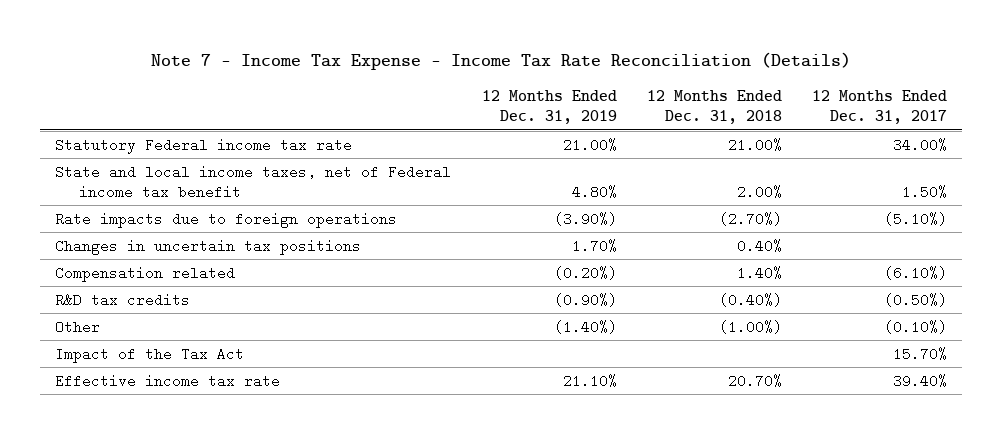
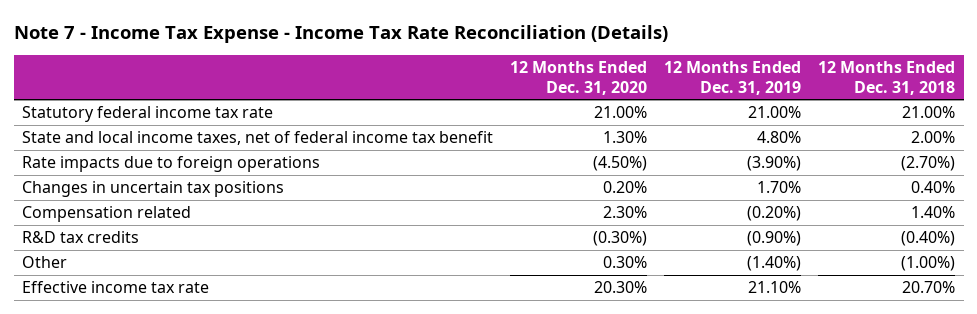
- | 12 Months Ended Dec. 31, 2019 | 12 Months Ended Dec. 31, 2018 | 12 Months Ended Dec. 31, 2017
+ | 12 Months Ended Dec. 31, 2020 | 12 Months Ended Dec. 31, 2019 | 12 Months Ended Dec. 31, 2018
- Statutory Federal income tax rate | 21.00% | 21.00% | 34.00%
- State and local income taxes, net of Federal income tax benefit | 4.80% | 2.00% | 1.50%
+ Statutory federal income tax rate | 21.00% | 21.00% | 21.00%
+ State and local income taxes, net of federal income tax benefit | 1.30% | 4.80% | 2.00%
- Impact of the Tax Act | | | 15.70%

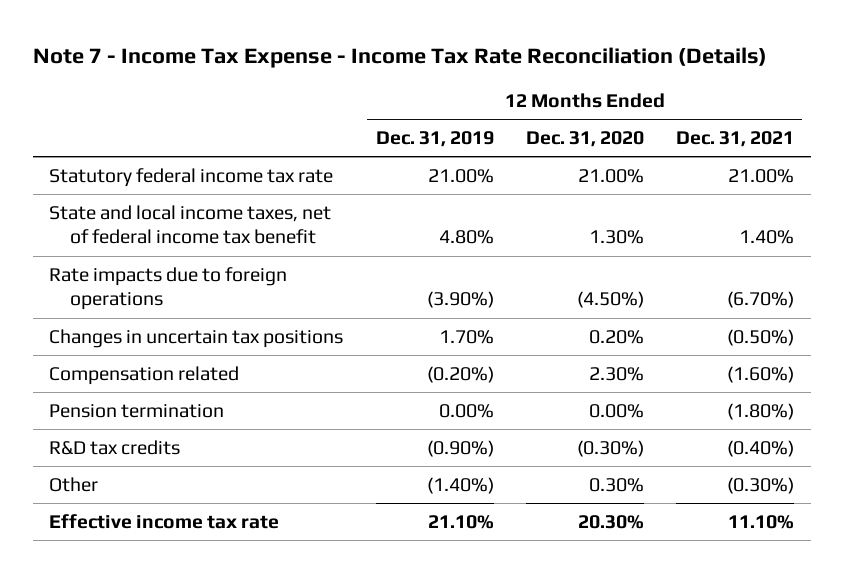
- | 12 Months Ended Dec. 31, 2020 | 12 Months Ended Dec. 31, 2019 | 12 Months Ended Dec. 31, 2018
+ | 12 Months Ended Dec. 31, 2019 | 12 Months Ended Dec. 31, 2020 | 12 Months Ended Dec. 31, 2021
+ Pension termination | 0.00% | 0.00% | (1.80%)

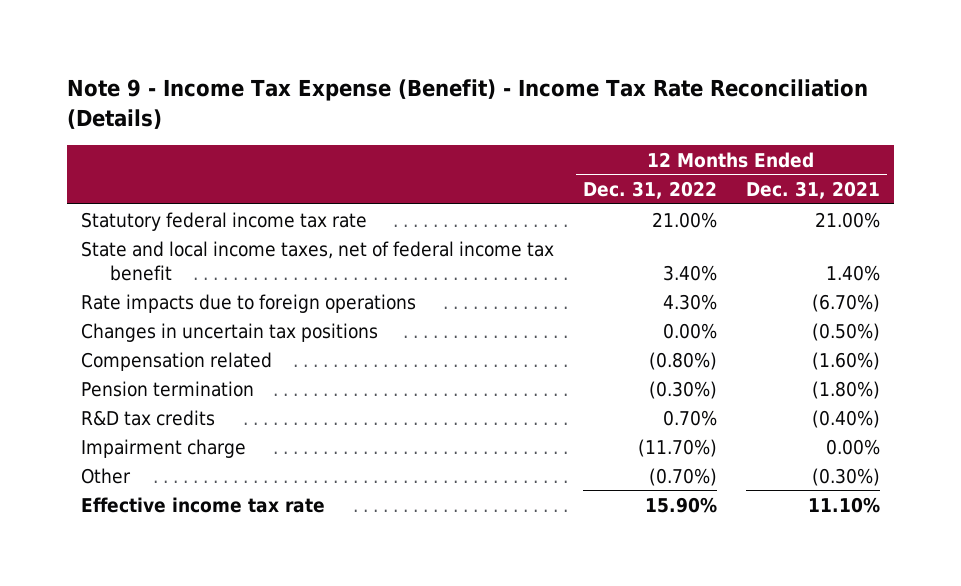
- Note 7 - Income Tax Expense - Income Tax Rate Reconciliation (Details)
+ Note 9 - Income Tax Expense (Benefit) - Income Tax Rate Reconciliation (Details)
- | 12 Months Ended Dec. 31, 2019 | 12 Months Ended Dec. 31, 2020 | 12 Months Ended Dec. 31, 2021
+ | 12 Months Ended Dec. 31, 2022 | 12 Months Ended Dec. 31, 2021
+ Impairment charge | (11.70%) | 0.00%

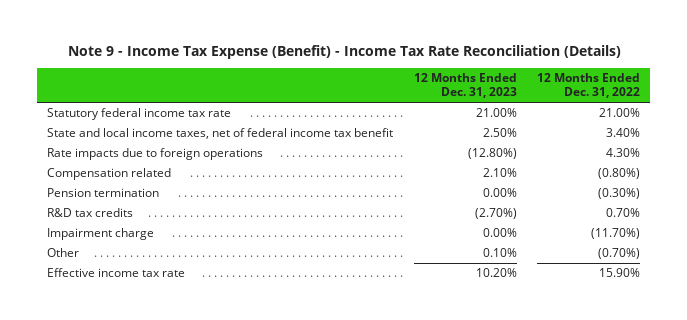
- | 12 Months Ended Dec. 31, 2022 | 12 Months Ended Dec. 31, 2021
+ | 12 Months Ended Dec. 31, 2023 | 12 Months Ended Dec. 31, 2022
- Changes in uncertain tax positions | 0.00% | (0.50%)

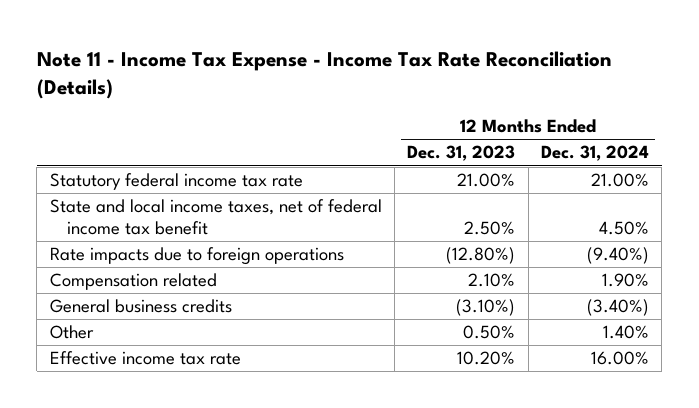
- Note 9 - Income Tax Expense (Benefit) - Income Tax Rate Reconciliation (Details)
+ Note 11 - Income Tax Expense - Income Tax Rate Reconciliation (Details)
- | 12 Months Ended Dec. 31, 2023 | 12 Months Ended Dec. 31, 2022
+ | 12 Months Ended Dec. 31, 2023 | 12 Months Ended Dec. 31, 2024
- Pension termination | 0.00% | (0.30%)
- R&D tax credits | (2.70%) | 0.70%
- Impairment charge | 0.00% | (11.70%)
- Other | 0.10% | (0.70%)
+ General business credits | (3.10%) | (3.40%)
+ Other | 0.50% | 1.40%

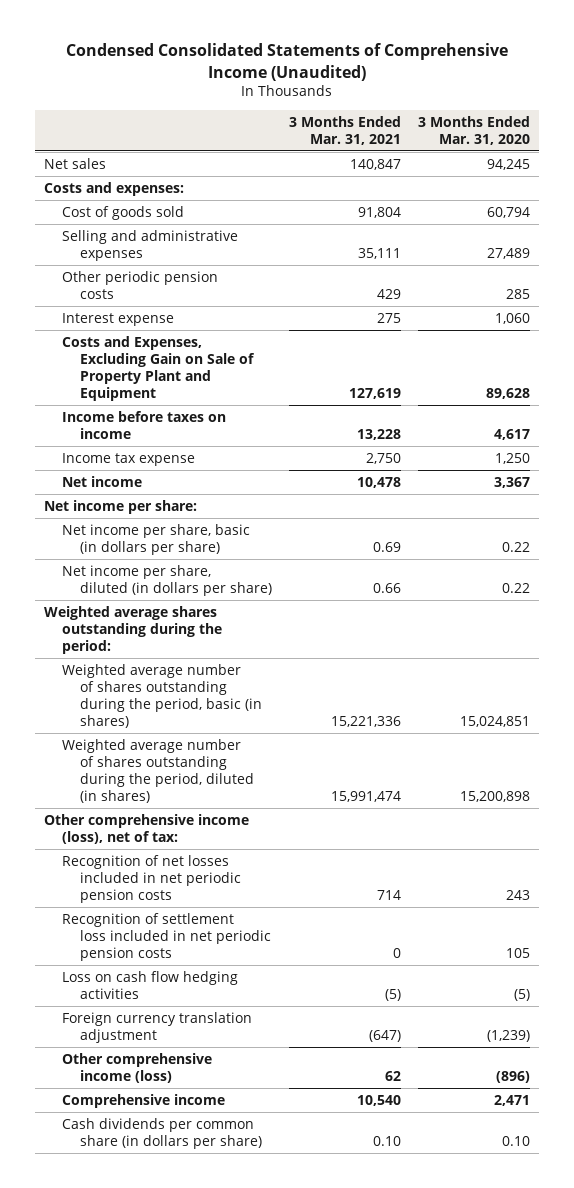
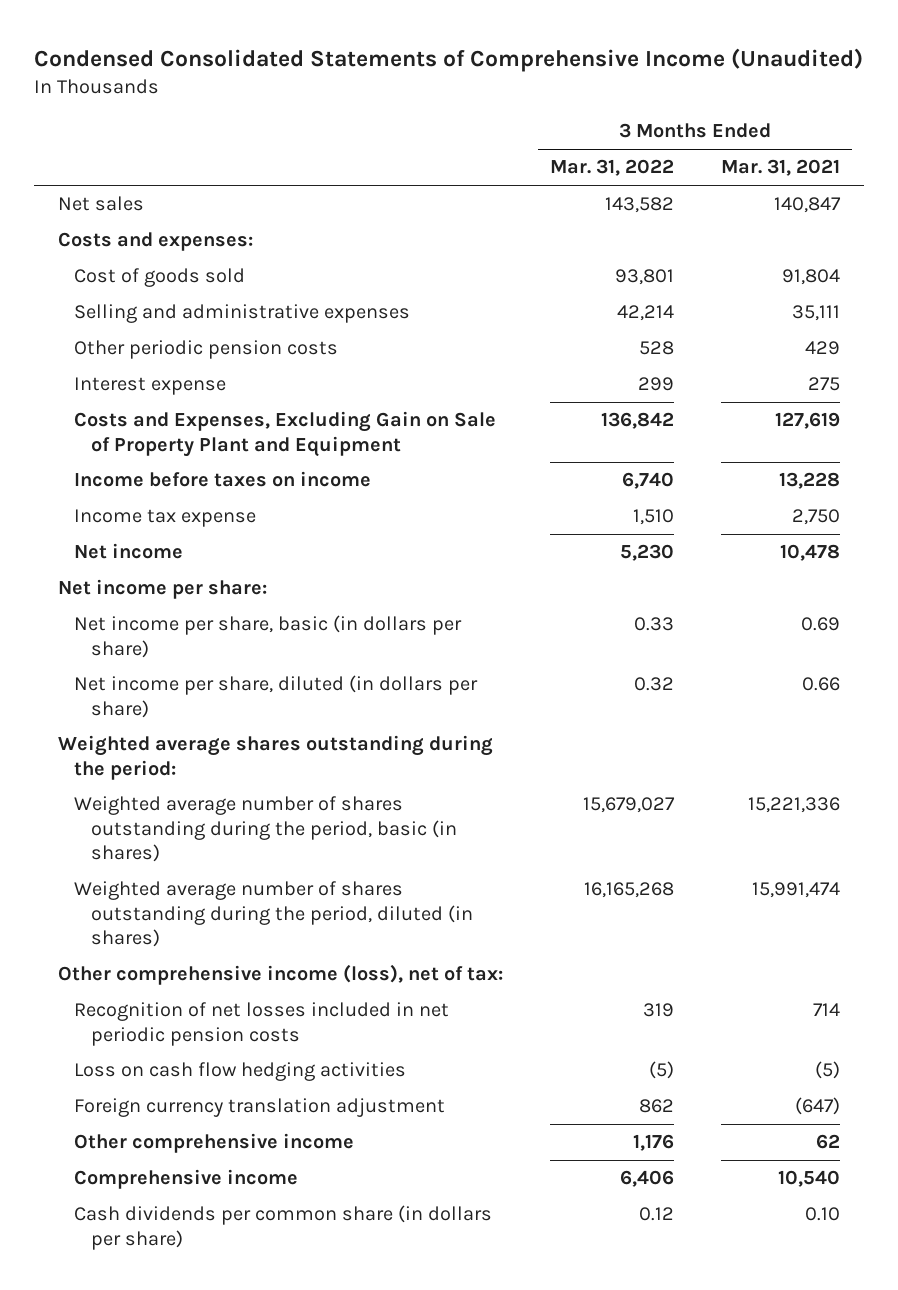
- | 3 Months Ended Mar. 31, 2021 | 3 Months Ended Mar. 31, 2020
+ | 3 Months Ended Mar. 31, 2022 | 3 Months Ended Mar. 31, 2021
- Recognition of settlement loss included in net periodic pension costs | 0 | 105
- Other comprehensive income (loss) | 62 | (896)
+ Other comprehensive income | 1,176 | 62

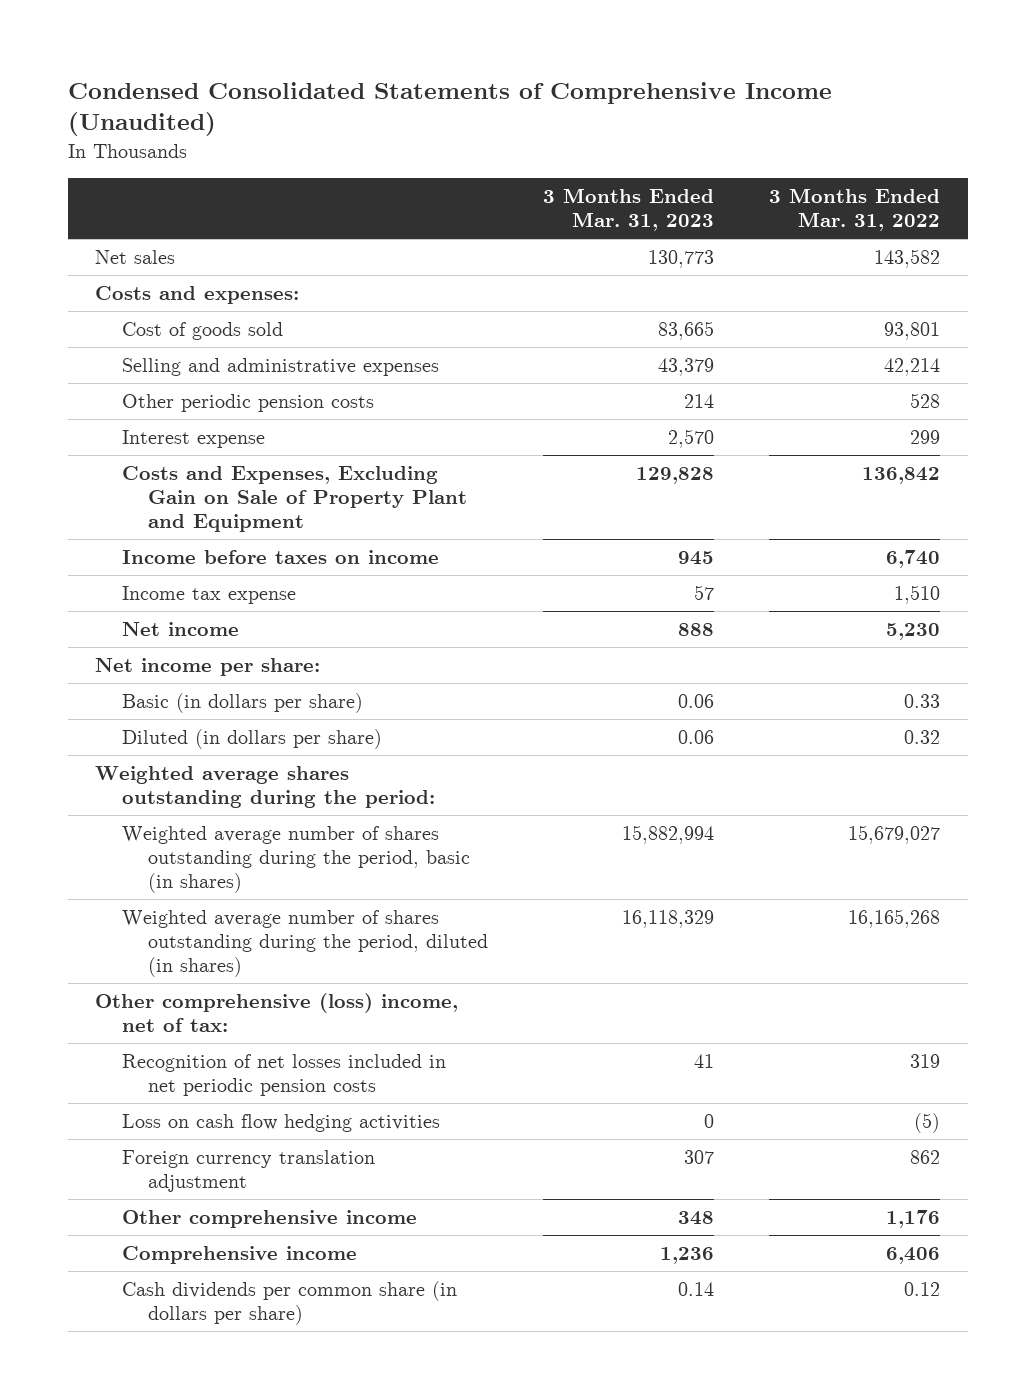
- | 3 Months Ended Mar. 31, 2022 | 3 Months Ended Mar. 31, 2021
+ | 3 Months Ended Mar. 31, 2023 | 3 Months Ended Mar. 31, 2022
- Net income per share, basic (in dollars per share) | 0.33 | 0.69
- Net income per share, diluted (in dollars per share) | 0.32 | 0.66
+ Basic (in dollars per share) | 0.06 | 0.33
+ Diluted (in dollars per share) | 0.06 | 0.32
- Other comprehensive income (loss), net of tax:
+ Other comprehensive (loss) income, net of tax:

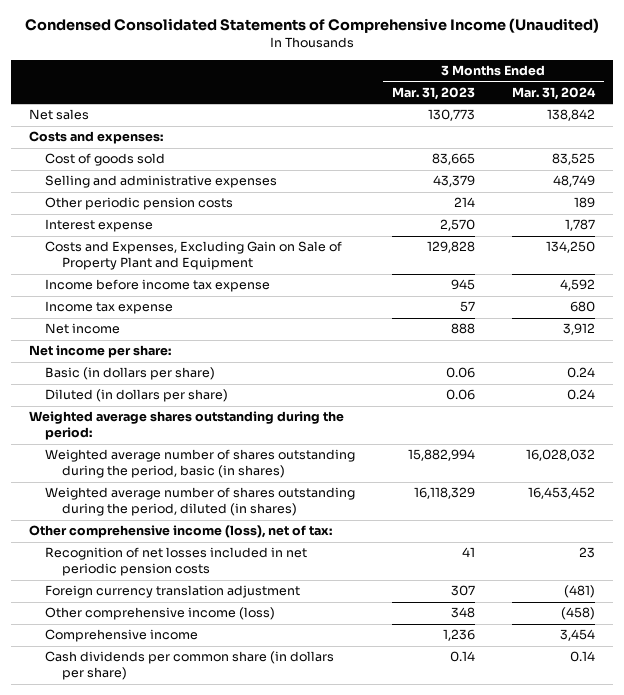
- | 3 Months Ended Mar. 31, 2023 | 3 Months Ended Mar. 31, 2022
+ | 3 Months Ended Mar. 31, 2023 | 3 Months Ended Mar. 31, 2024
- Income before taxes on income | 945 | 6,740
+ Income before income tax expense | 945 | 4,592
- Other comprehensive (loss) income, net of tax:
+ Other comprehensive income (loss), net of tax:
- Loss on cash flow hedging activities | 0 | (5)
- Other comprehensive income | 348 | 1,176
+ Other comprehensive income (loss) | 348 | (458)

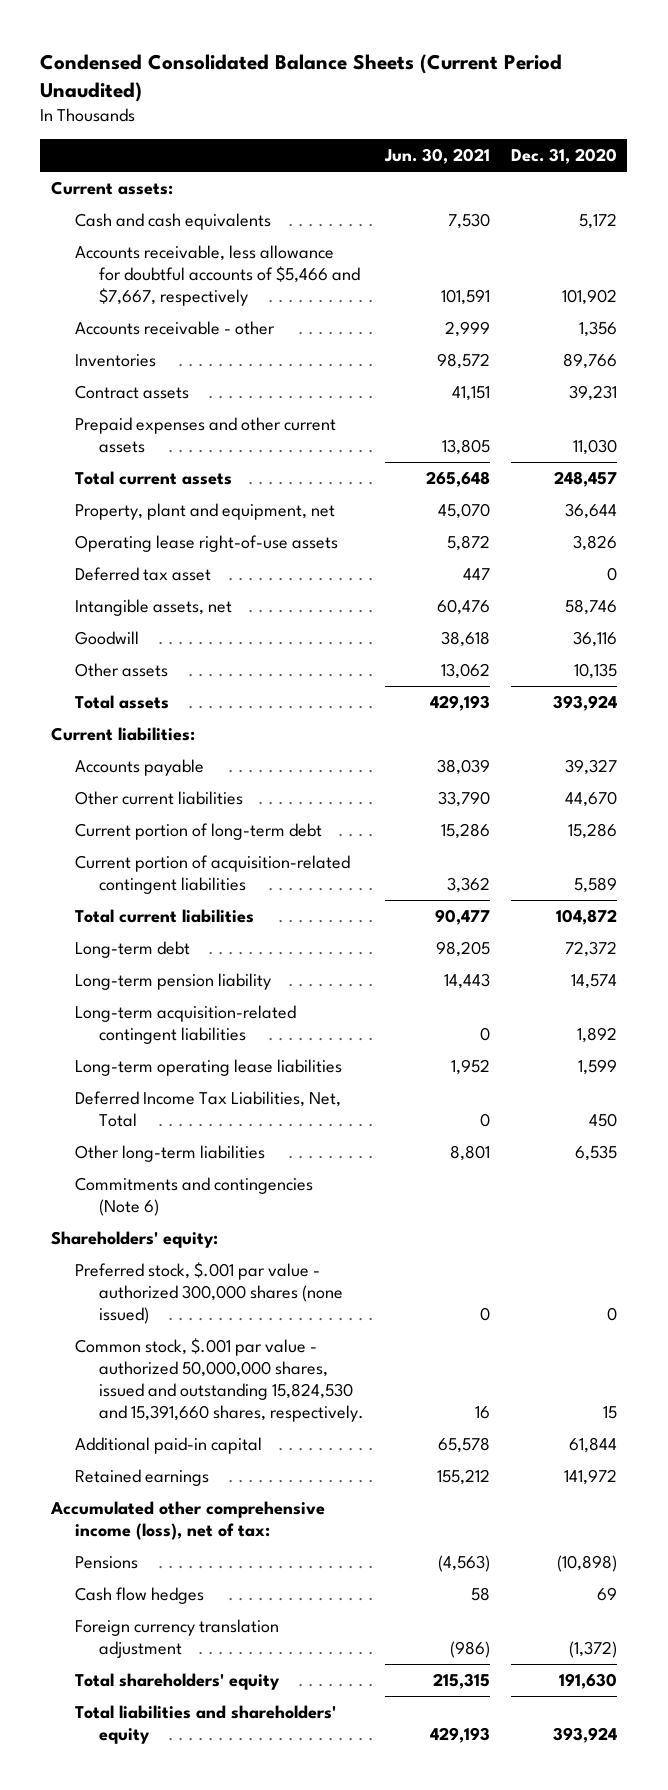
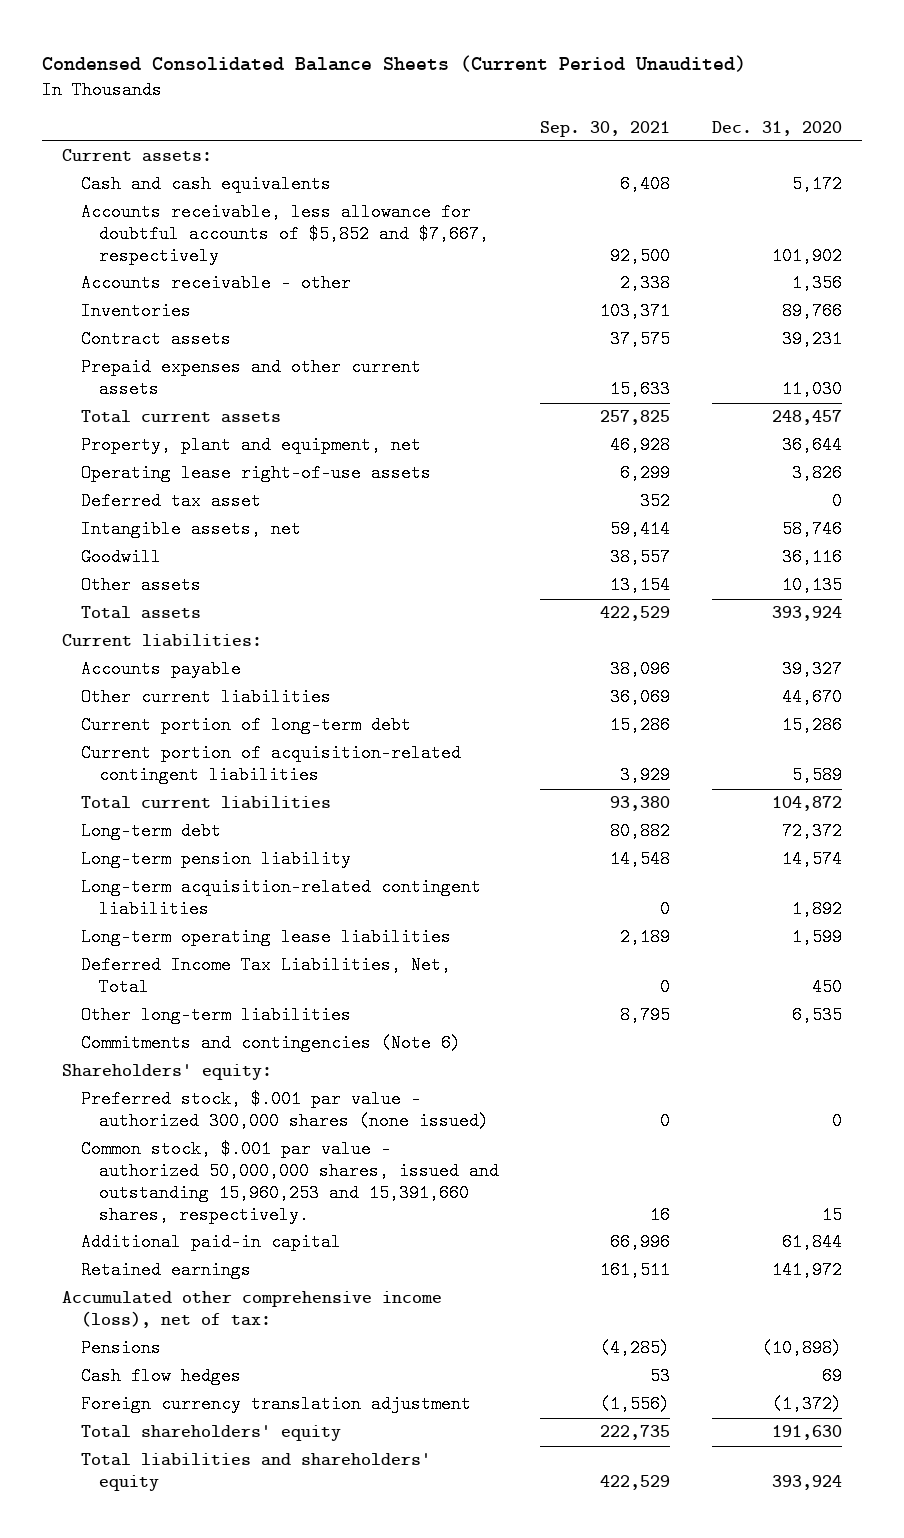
- | Jun. 30, 2021 | Dec. 31, 2020
+ | Sep. 30, 2021 | Dec. 31, 2020
- Accounts receivable, less allowance for doubtful accounts of $5,466 and $7,667, respectively | 101,591 | 101,902
+ Accounts receivable, less allowance for doubtful accounts of $5,852 and $7,667, respectively | 92,500 | 101,902
- Common stock, $.001 par value - authorized 50,000,000 shares, issued and outstanding 15,824,530 and 15,391,660 shares, respectively. | 16 | 15
+ Common stock, $.001 par value - authorized 50,000,000 shares, issued and outstanding 15,960,253 and 15,391,660 shares, respectively. | 16 | 15

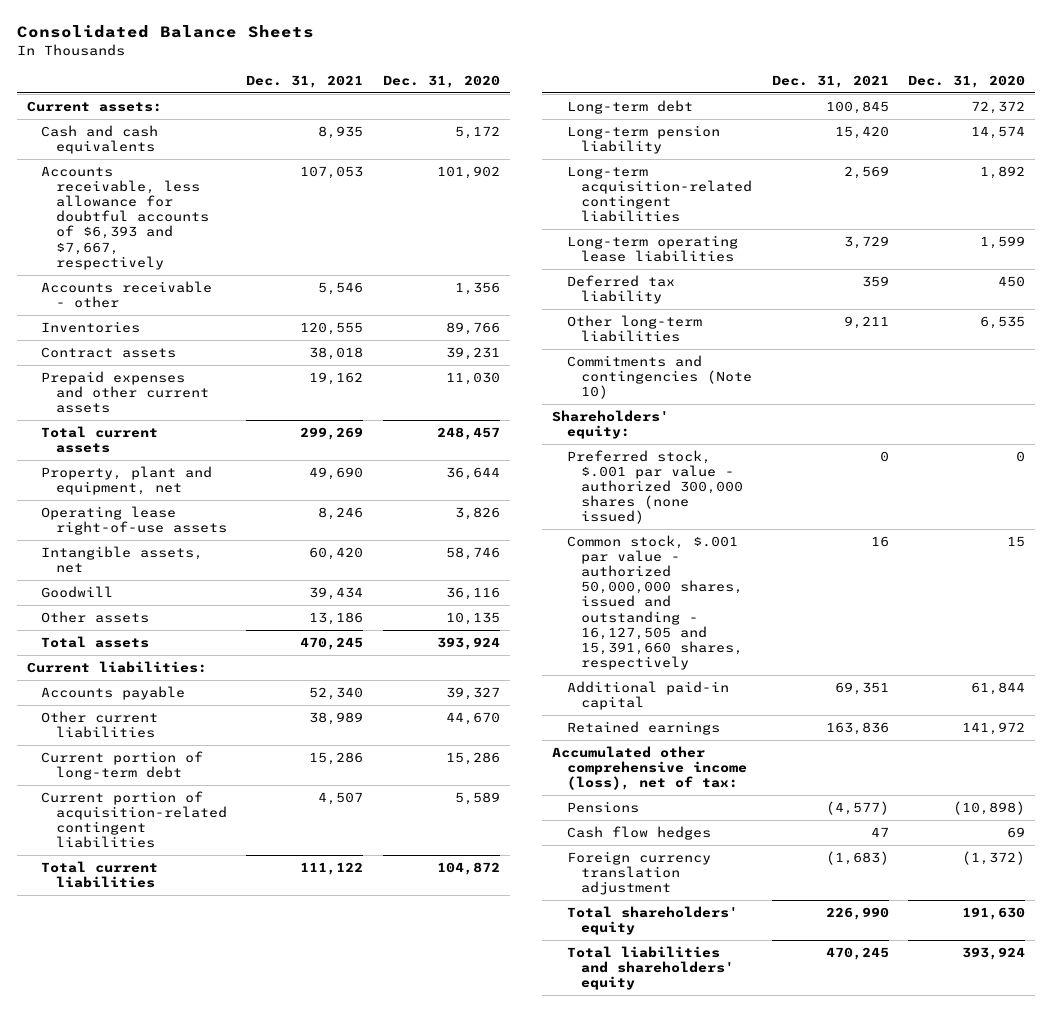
- Condensed Consolidated Balance Sheets (Current Period Unaudited)
+ Consolidated Balance Sheets
- | Sep. 30, 2021 | Dec. 31, 2020
+ | Dec. 31, 2021 | Dec. 31, 2020
- Accounts receivable, less allowance for doubtful accounts of $5,852 and $7,667, respectively | 92,500 | 101,902
+ Accounts receivable, less allowance for doubtful accounts of $6,393 and $7,667, respectively | 107,053 | 101,902
- Deferred tax asset | 352 | 0
- Deferred Income Tax Liabilities, Net, Total | 0 | 450
+ Deferred tax liability | 359 | 450
- Commitments and contingencies (Note 6)
+ Commitments and contingencies (Note 10)
- Common stock, $.001 par value - authorized 50,000,000 shares, issued and outstanding 15,960,253 and 15,391,660 shares, respectively. | 16 | 15
+ Common stock, $.001 par value - authorized 50,000,000 shares, issued and outstanding - 16,127,505 and 15,391,660 shares, respectively | 16 | 15

